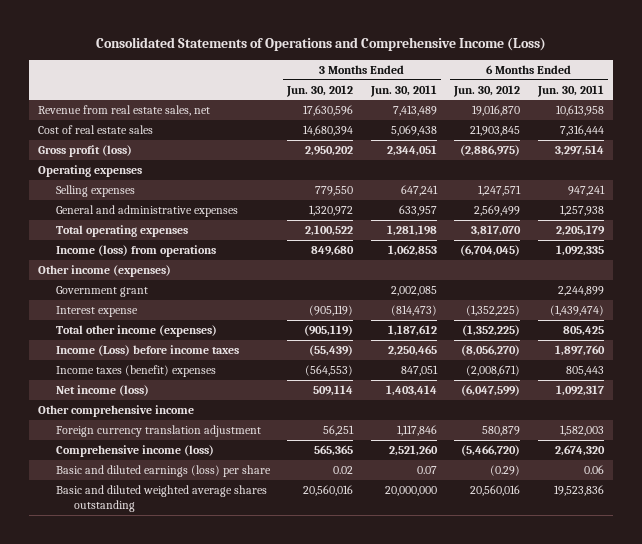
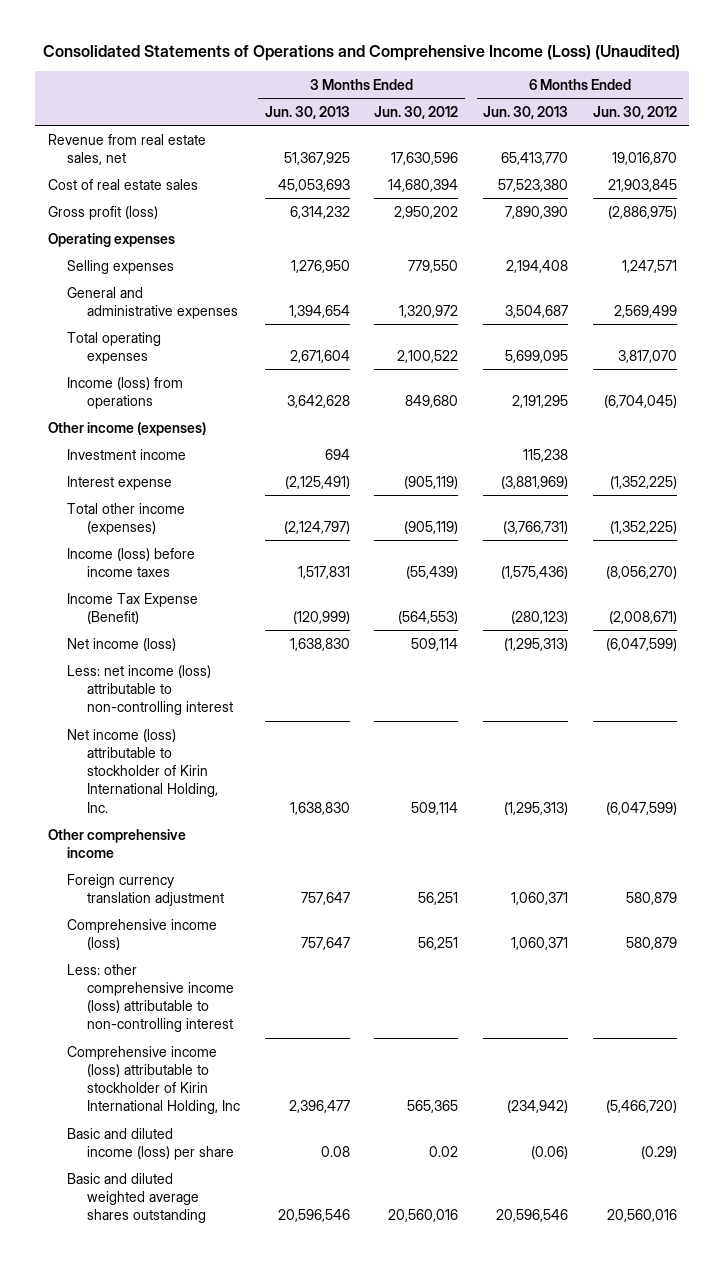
- Consolidated Statements of Operations and Comprehensive Income (Loss)
+ Consolidated Statements of Operations and Comprehensive Income (Loss) (Unaudited)
- | 3 Months Ended Jun. 30, 2012 | 3 Months Ended Jun. 30, 2011 | 6 Months Ended Jun. 30, 2012 | 6 Months Ended Jun. 30, 2011
+ | 3 Months Ended Jun. 30, 2013 | 3 Months Ended Jun. 30, 2012 | 6 Months Ended Jun. 30, 2013 | 6 Months Ended Jun. 30, 2012
- Government grant | | 2,002,085 | | 2,244,899
+ Investment income | 694 | | 115,238 |
- Income (Loss) before income taxes | (55,439) | 2,250,465 | (8,056,270) | 1,897,760
- Income taxes (benefit) expenses | (564,553) | 847,051 | (2,008,671) | 805,443
+ Income (loss) before income taxes | 1,517,831 | (55,439) | (1,575,436) | (8,056,270)
+ Income Tax Expense (Benefit) | (120,999) | (564,553) | (280,123) | (2,008,671)
+ Less: net income (loss) attributable to non-controlling interest
+ Net income (loss) attributable to stockholder of Kirin International Holding, Inc. | 1,638,830 | 509,114 | (1,295,313) | (6,047,599)
- Comprehensive income (loss) | 565,365 | 2,521,260 | (5,466,720) | 2,674,320
- Basic and diluted earnings (loss) per share | 0.02 | 0.07 | (0.29) | 0.06
+ Comprehensive income (loss) | 757,647 | 56,251 | 1,060,371 | 580,879
+ Less: other comprehensive income (loss) attributable to non-controlling interest
+ Comprehensive income (loss) attributable to stockholder of Kirin International Holding, Inc | 2,396,477 | 565,365 | (234,942) | (5,466,720)
+ Basic and diluted income (loss) per share | 0.08 | 0.02 | (0.06) | (0.29)

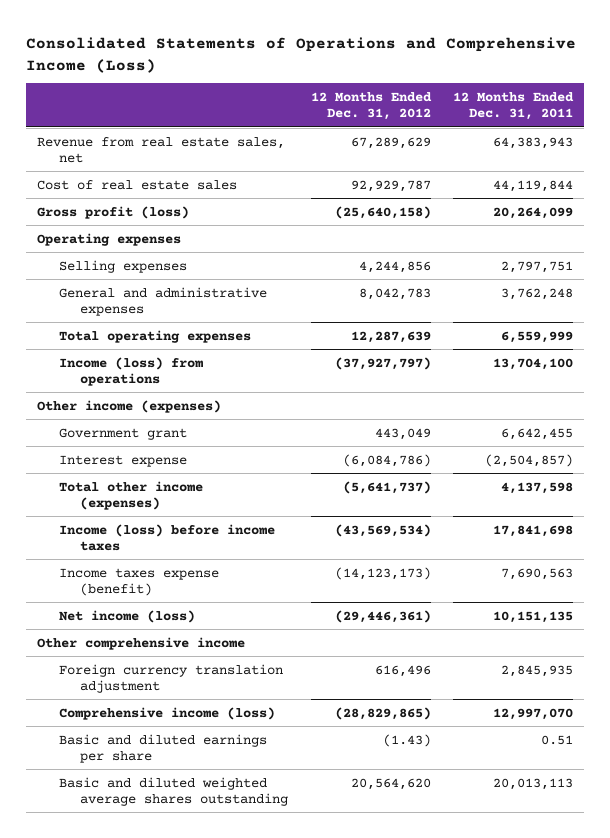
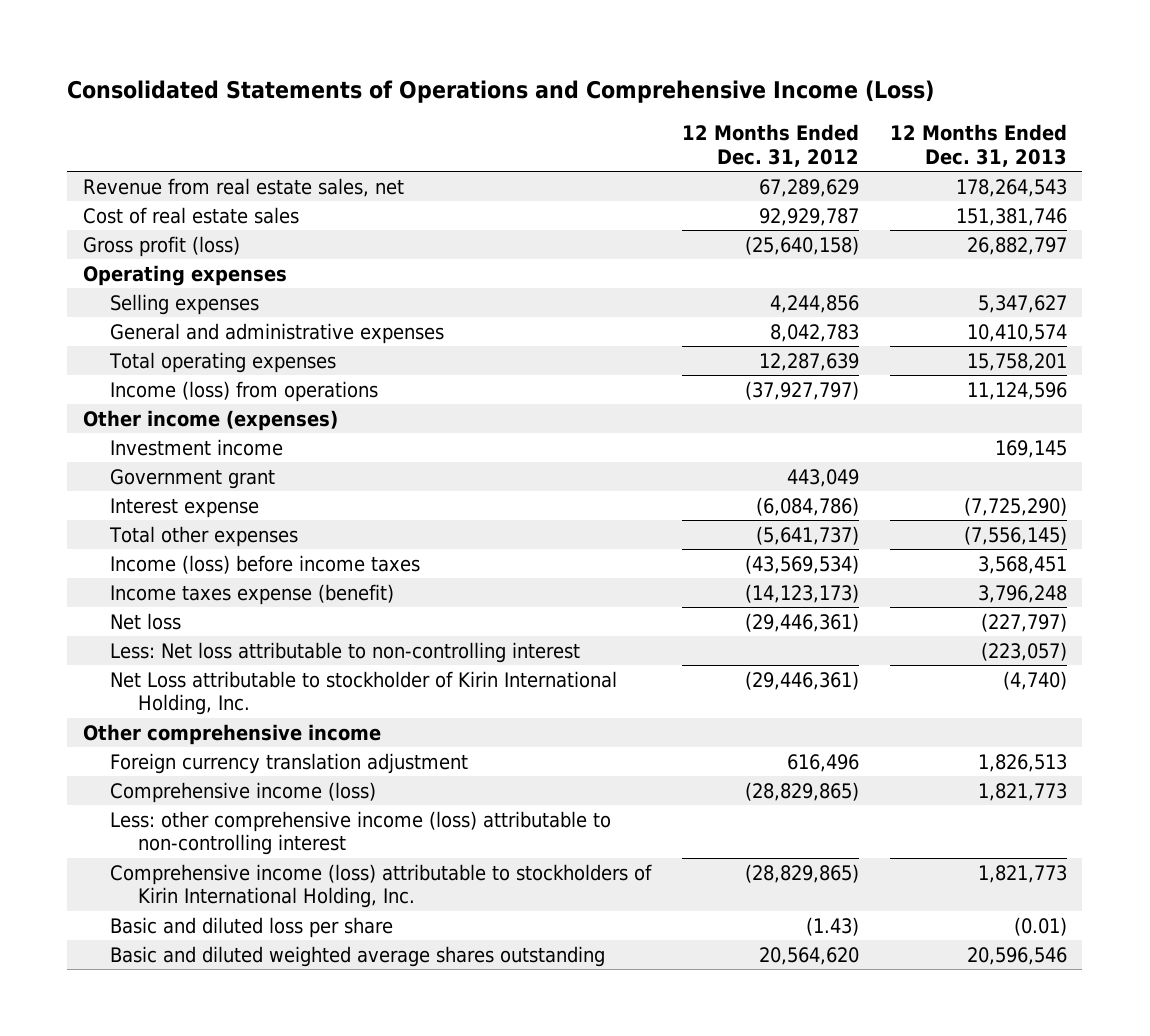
- | 12 Months Ended Dec. 31, 2012 | 12 Months Ended Dec. 31, 2011
+ | 12 Months Ended Dec. 31, 2012 | 12 Months Ended Dec. 31, 2013
+ Investment income | | 169,145
- Total other income (expenses) | (5,641,737) | 4,137,598
+ Total other expenses | (5,641,737) | (7,556,145)
- Net income (loss) | (29,446,361) | 10,151,135
+ Net loss | (29,446,361) | (227,797)
+ Less: Net loss attributable to non-controlling interest | | (223,057)
+ Net Loss attributable to stockholder of Kirin International Holding, Inc. | (29,446,361) | (4,740)
- Basic and diluted earnings per share | (1.43) | 0.51
+ Less: other comprehensive income (loss) attributable to non-controlling interest
+ Comprehensive income (loss) attributable to stockholders of Kirin International Holding, Inc. | (28,829,865) | 1,821,773
+ Basic and diluted loss per share | (1.43) | (0.01)

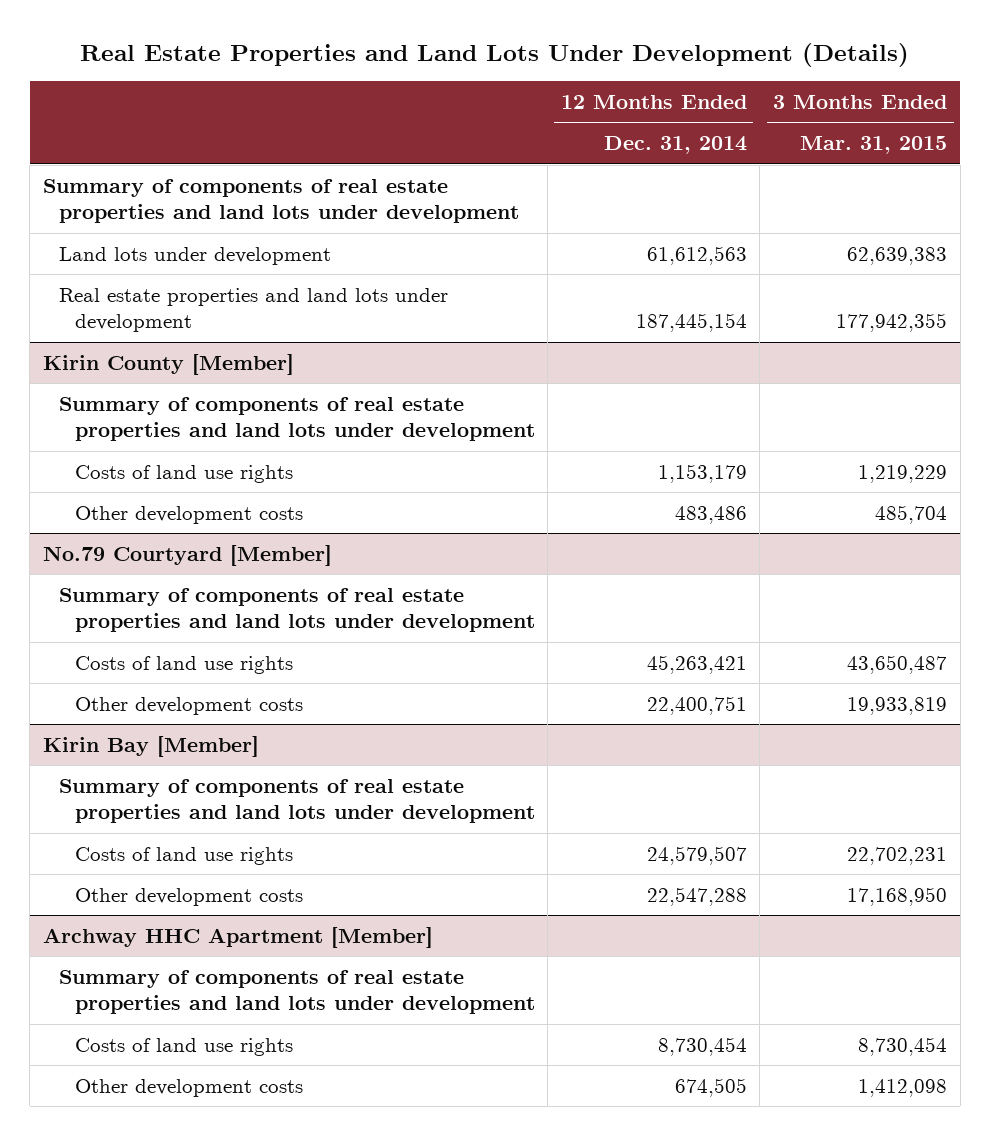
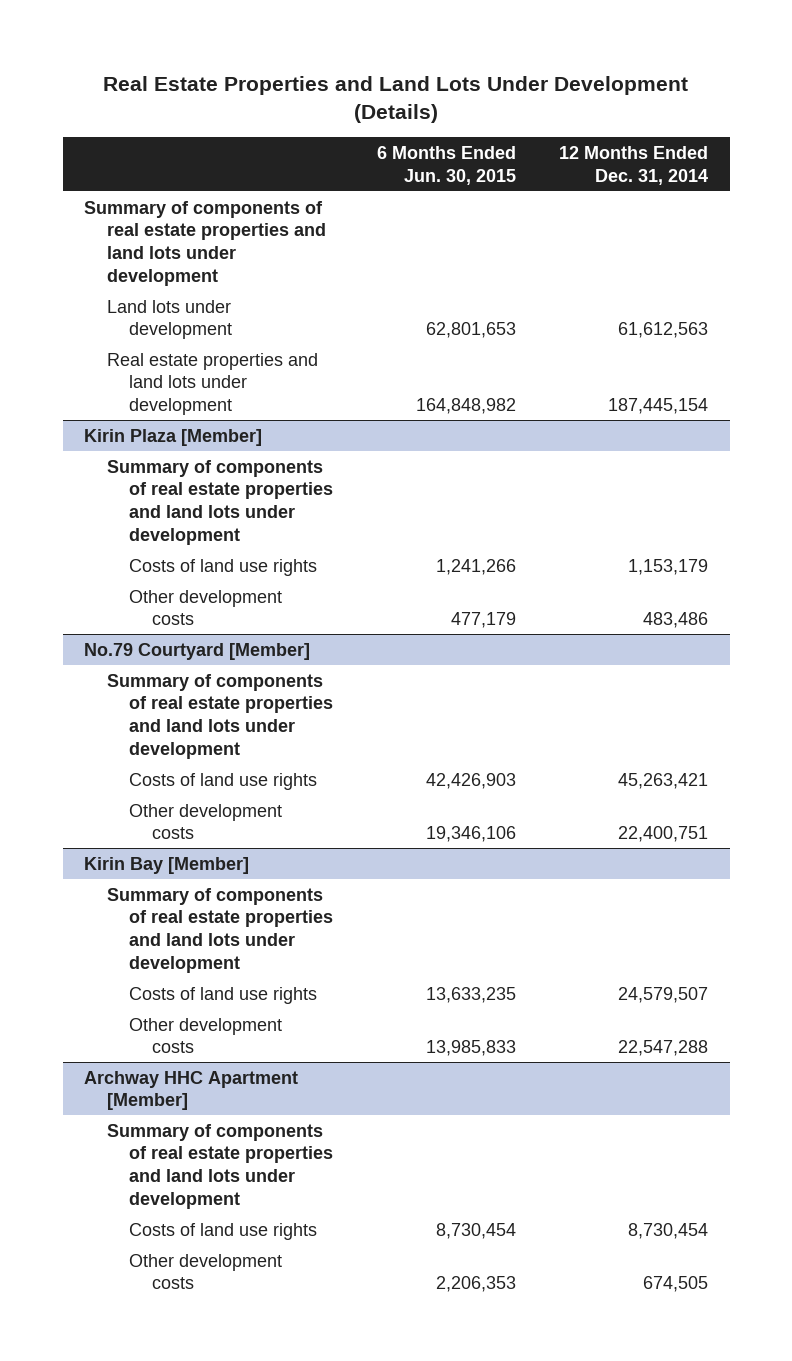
- | 12 Months Ended Dec. 31, 2014 | 3 Months Ended Mar. 31, 2015
+ | 6 Months Ended Jun. 30, 2015 | 12 Months Ended Dec. 31, 2014
- Kirin County [Member]
+ Kirin Plaza [Member]

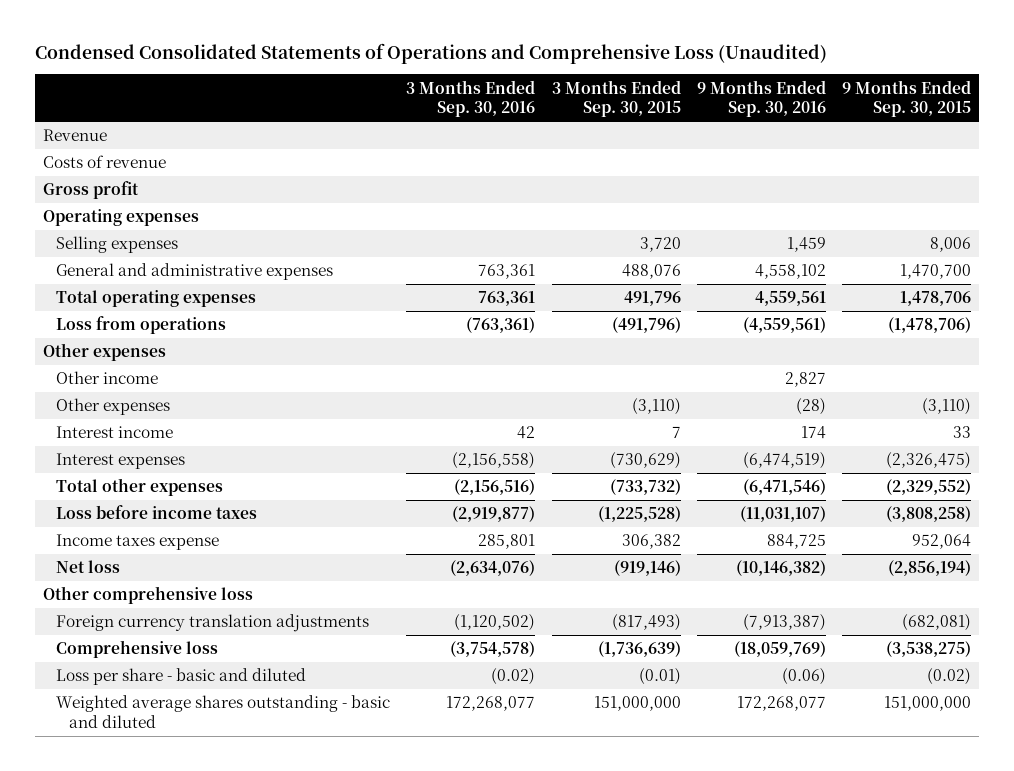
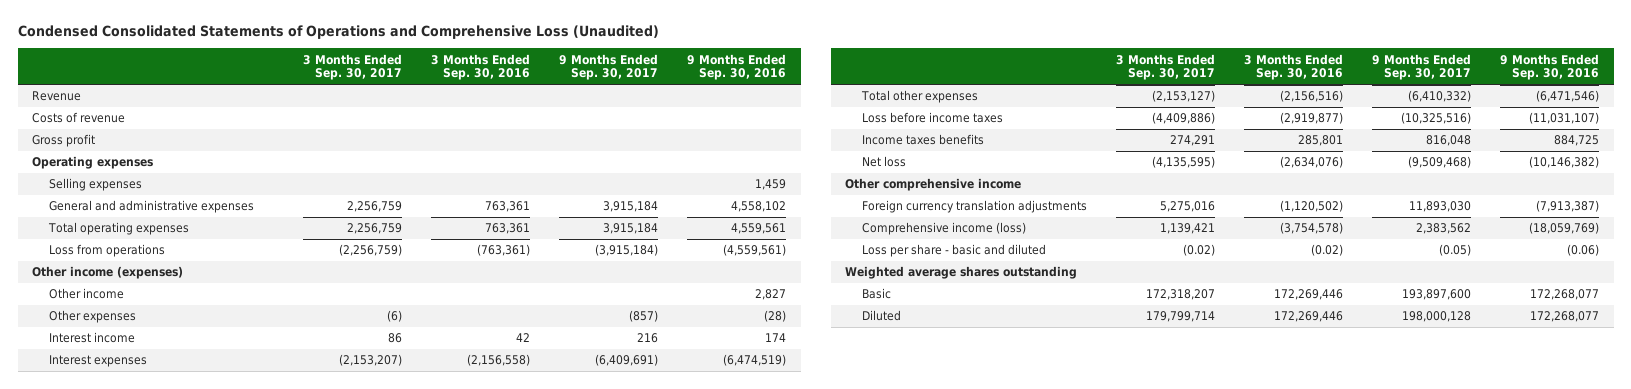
- | 3 Months Ended Sep. 30, 2016 | 3 Months Ended Sep. 30, 2015 | 9 Months Ended Sep. 30, 2016 | 9 Months Ended Sep. 30, 2015
+ | 3 Months Ended Sep. 30, 2017 | 3 Months Ended Sep. 30, 2016 | 9 Months Ended Sep. 30, 2017 | 9 Months Ended Sep. 30, 2016
- Other expenses
+ Other income (expenses)
- Income taxes expense | 285,801 | 306,382 | 884,725 | 952,064
+ Income taxes benefits | 274,291 | 285,801 | 816,048 | 884,725
- Other comprehensive loss
+ Other comprehensive income
- Comprehensive loss | (3,754,578) | (1,736,639) | (18,059,769) | (3,538,275)
+ Comprehensive income (loss) | 1,139,421 | (3,754,578) | 2,383,562 | (18,059,769)
- Weighted average shares outstanding - basic and diluted | 172,268,077 | 151,000,000 | 172,268,077 | 151,000,000
+ Weighted average shares outstanding
+ Basic | 172,318,207 | 172,269,446 | 193,897,600 | 172,268,077
+ Diluted | 179,799,714 | 172,269,446 | 198,000,128 | 172,268,077

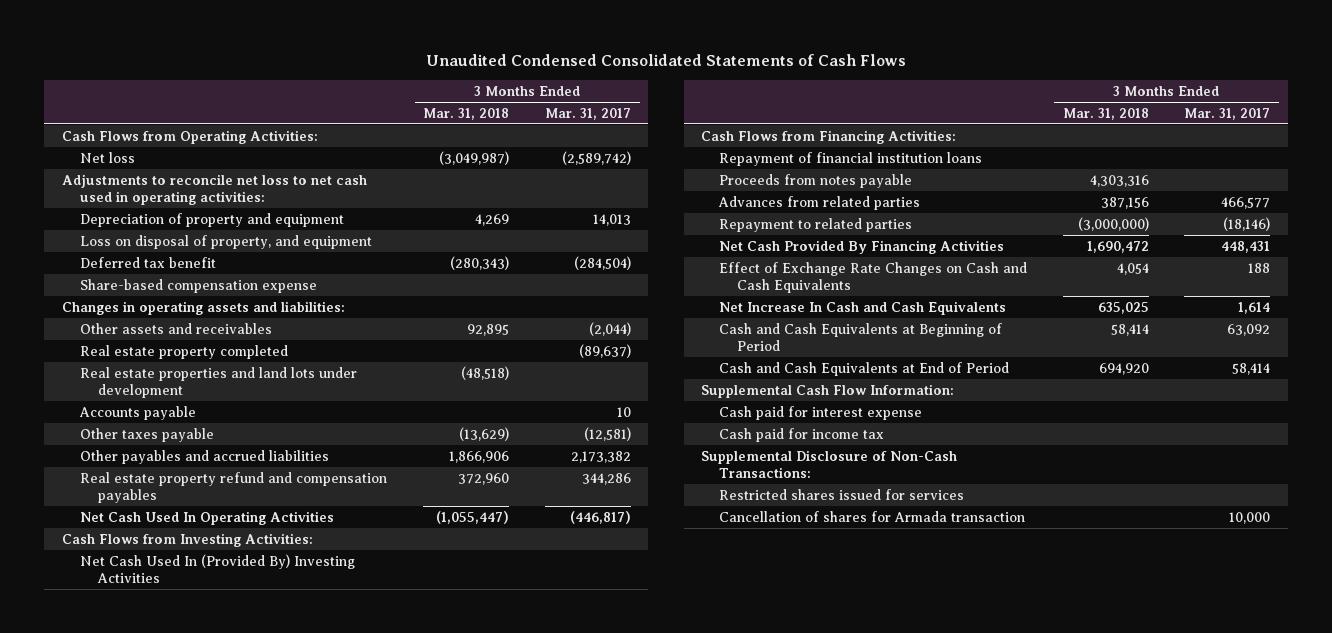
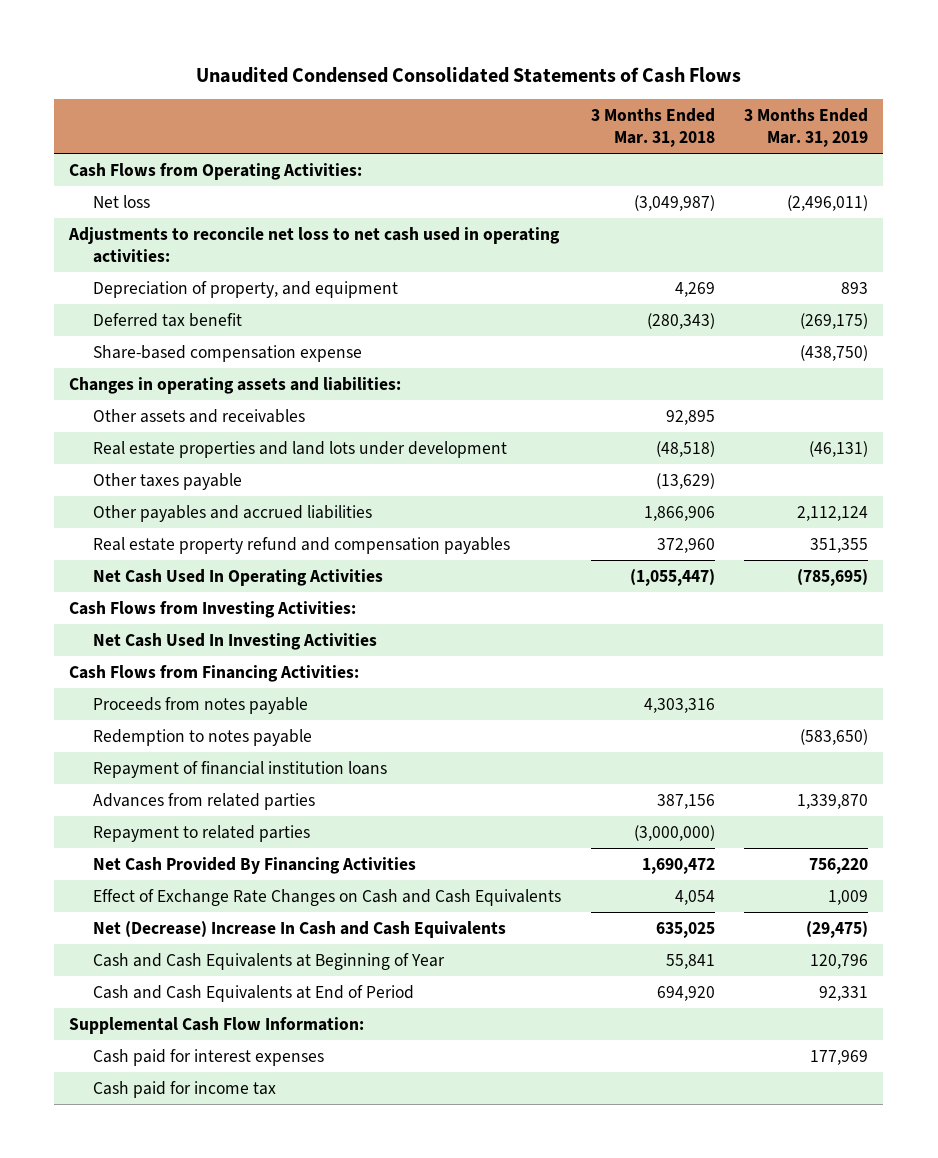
- | 3 Months Ended Mar. 31, 2018 | 3 Months Ended Mar. 31, 2017
+ | 3 Months Ended Mar. 31, 2018 | 3 Months Ended Mar. 31, 2019
- Depreciation of property and equipment | 4,269 | 14,013
- Loss on disposal of property, and equipment
+ Depreciation of property, and equipment | 4,269 | 893
- Real estate property completed | | (89,637)
- Accounts payable | | 10
- Net Cash Used In (Provided By) Investing Activities
+ Net Cash Used In Investing Activities
+ Redemption to notes payable | | (583,650)
moved down: Repayment of financial institution loans
- Net Increase In Cash and Cash Equivalents | 635,025 | 1,614
- Cash and Cash Equivalents at Beginning of Period | 58,414 | 63,092
+ Net (Decrease) Increase In Cash and Cash Equivalents | 635,025 | (29,475)
+ Cash and Cash Equivalents at Beginning of Year | 55,841 | 120,796
- Cash paid for interest expense
+ Cash paid for interest expenses | | 177,969
- Supplemental Disclosure of Non-Cash Transactions:
- Restricted shares issued for services
- Cancellation of shares for Armada transaction | | 10,000

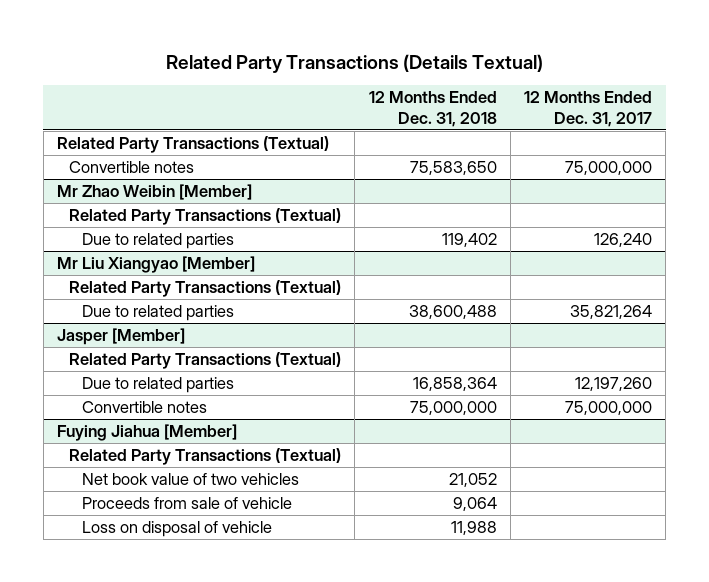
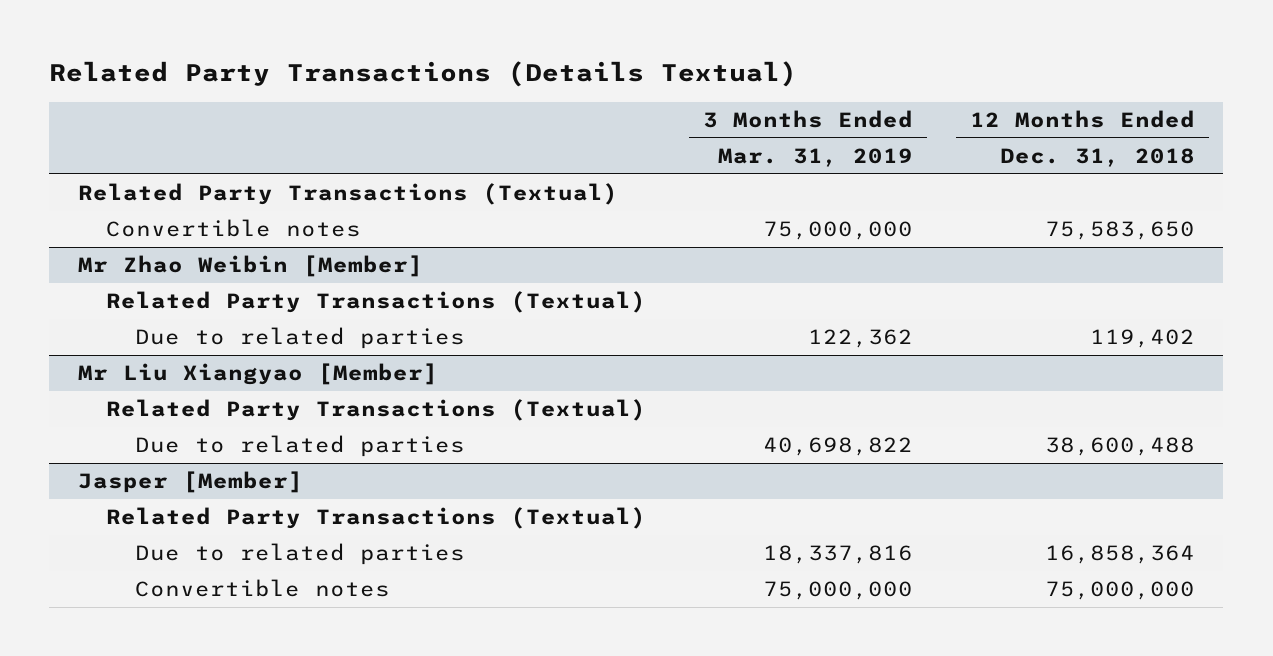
- | 12 Months Ended Dec. 31, 2018 | 12 Months Ended Dec. 31, 2017
+ | 3 Months Ended Mar. 31, 2019 | 12 Months Ended Dec. 31, 2018
- Fuying Jiahua [Member]
- Related Party Transactions (Textual)
- Net book value of two vehicles | 21,052 |
- Proceeds from sale of vehicle | 9,064 |
- Loss on disposal of vehicle | 11,988 |

